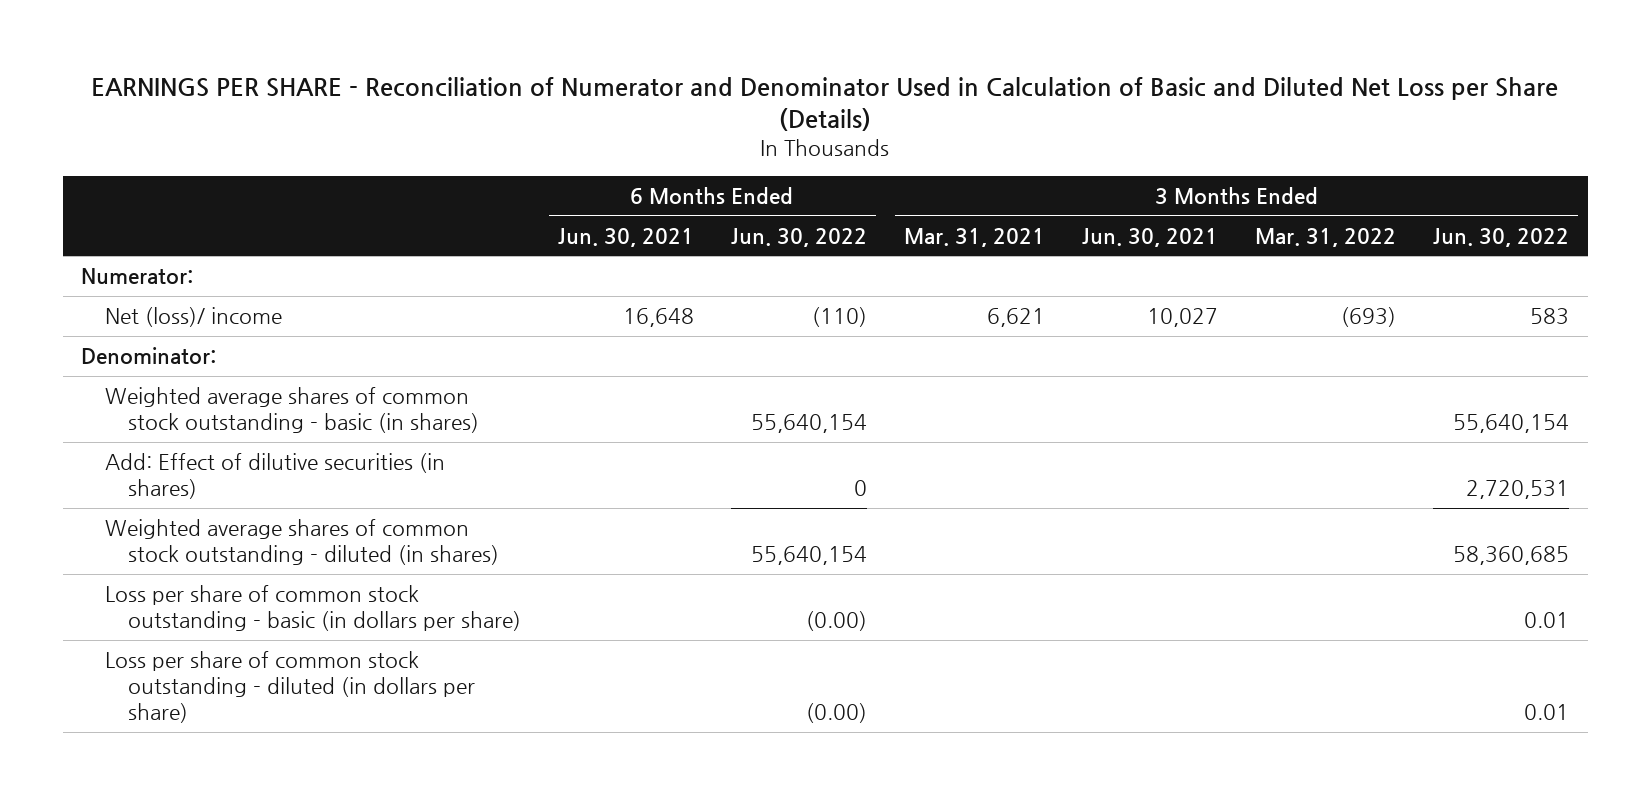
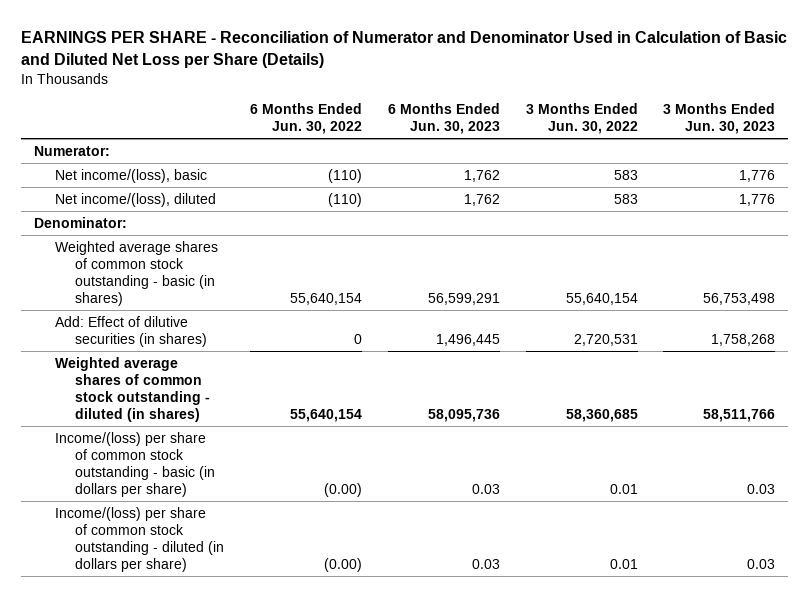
- | 6 Months Ended Jun. 30, 2021 | 6 Months Ended Jun. 30, 2022 | 3 Months Ended Mar. 31, 2021 | 3 Months Ended Jun. 30, 2021 | 3 Months Ended Mar. 31, 2022 | 3 Months Ended Jun. 30, 2022
+ | 6 Months Ended Jun. 30, 2022 | 6 Months Ended Jun. 30, 2023 | 3 Months Ended Jun. 30, 2022 | 3 Months Ended Jun. 30, 2023
- Net (loss)/ income | 16,648 | (110) | 6,621 | 10,027 | (693) | 583
+ Net income/(loss), basic | (110) | 1,762 | 583 | 1,776
+ Net income/(loss), diluted | (110) | 1,762 | 583 | 1,776
- Loss per share of common stock outstanding - basic (in dollars per share) | | (0.00) | | | | 0.01
- Loss per share of common stock outstanding - diluted (in dollars per share) | | (0.00) | | | | 0.01
+ Income/(loss) per share of common stock outstanding - basic (in dollars per share) | (0.00) | 0.03 | 0.01 | 0.03
+ Income/(loss) per share of common stock outstanding - diluted (in dollars per share) | (0.00) | 0.03 | 0.01 | 0.03

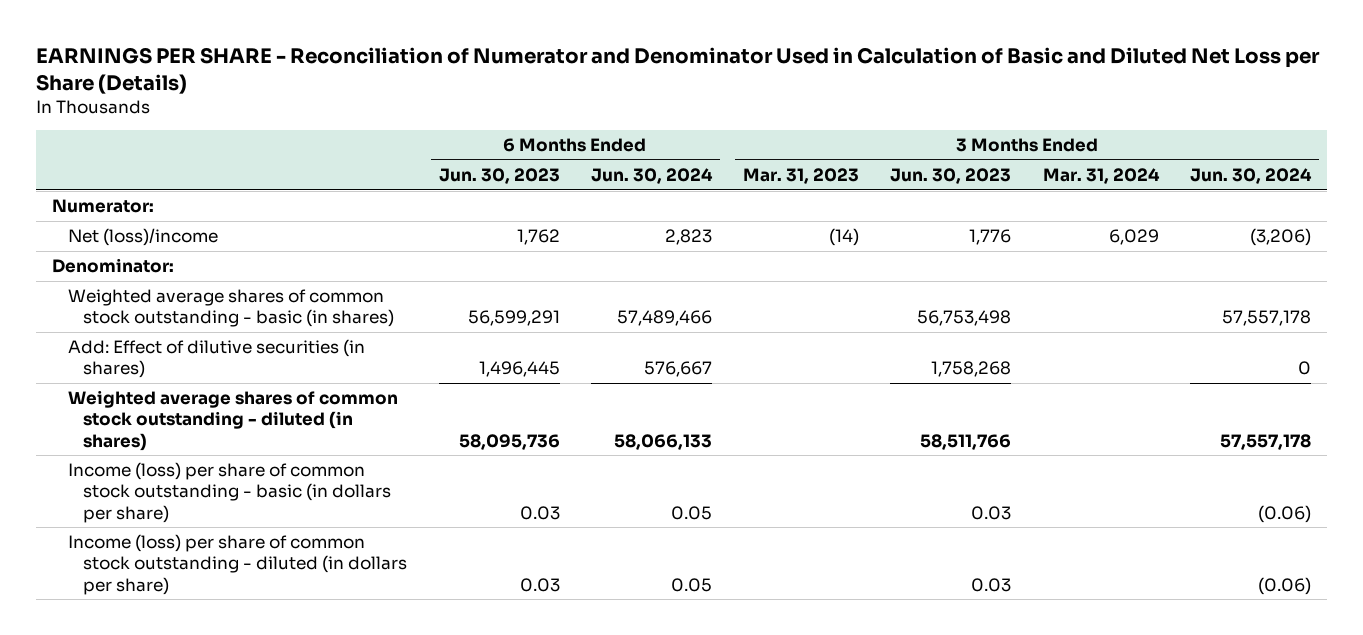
- | 6 Months Ended Jun. 30, 2022 | 6 Months Ended Jun. 30, 2023 | 3 Months Ended Jun. 30, 2022 | 3 Months Ended Jun. 30, 2023
+ | 6 Months Ended Jun. 30, 2023 | 6 Months Ended Jun. 30, 2024 | 3 Months Ended Mar. 31, 2023 | 3 Months Ended Jun. 30, 2023 | 3 Months Ended Mar. 31, 2024 | 3 Months Ended Jun. 30, 2024
- Net income/(loss), basic | (110) | 1,762 | 583 | 1,776
- Net income/(loss), diluted | (110) | 1,762 | 583 | 1,776
+ Net (loss)/income | 1,762 | 2,823 | (14) | 1,776 | 6,029 | (3,206)
- Income/(loss) per share of common stock outstanding - basic (in dollars per share) | (0.00) | 0.03 | 0.01 | 0.03
- Income/(loss) per share of common stock outstanding - diluted (in dollars per share) | (0.00) | 0.03 | 0.01 | 0.03
+ Income (loss) per share of common stock outstanding - basic (in dollars per share) | 0.03 | 0.05 | | 0.03 | | (0.06)
+ Income (loss) per share of common stock outstanding - diluted (in dollars per share) | 0.03 | 0.05 | | 0.03 | | (0.06)

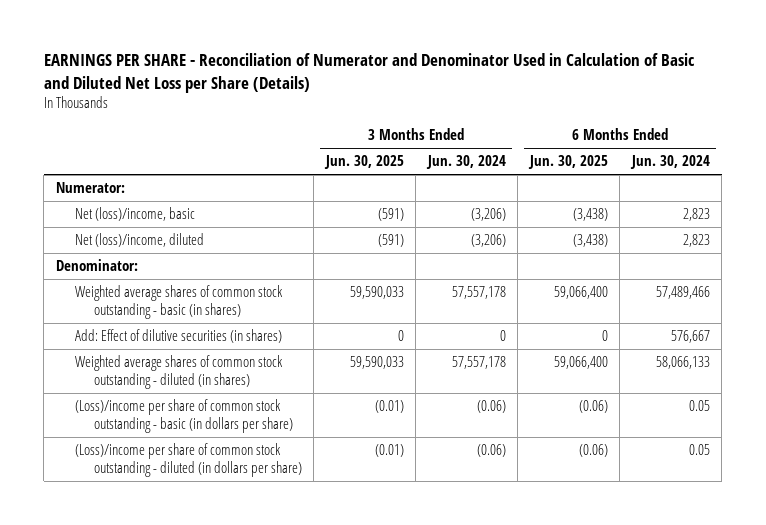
- | 6 Months Ended Jun. 30, 2023 | 6 Months Ended Jun. 30, 2024 | 3 Months Ended Mar. 31, 2023 | 3 Months Ended Jun. 30, 2023 | 3 Months Ended Mar. 31, 2024 | 3 Months Ended Jun. 30, 2024
+ | 3 Months Ended Jun. 30, 2025 | 3 Months Ended Jun. 30, 2024 | 6 Months Ended Jun. 30, 2025 | 6 Months Ended Jun. 30, 2024
- Net (loss)/income | 1,762 | 2,823 | (14) | 1,776 | 6,029 | (3,206)
+ Net (loss)/income, basic | (591) | (3,206) | (3,438) | 2,823
+ Net (loss)/income, diluted | (591) | (3,206) | (3,438) | 2,823
- Income (loss) per share of common stock outstanding - basic (in dollars per share) | 0.03 | 0.05 | | 0.03 | | (0.06)
- Income (loss) per share of common stock outstanding - diluted (in dollars per share) | 0.03 | 0.05 | | 0.03 | | (0.06)
+ (Loss)/income per share of common stock outstanding - basic (in dollars per share) | (0.01) | (0.06) | (0.06) | 0.05
+ (Loss)/income per share of common stock outstanding - diluted (in dollars per share) | (0.01) | (0.06) | (0.06) | 0.05

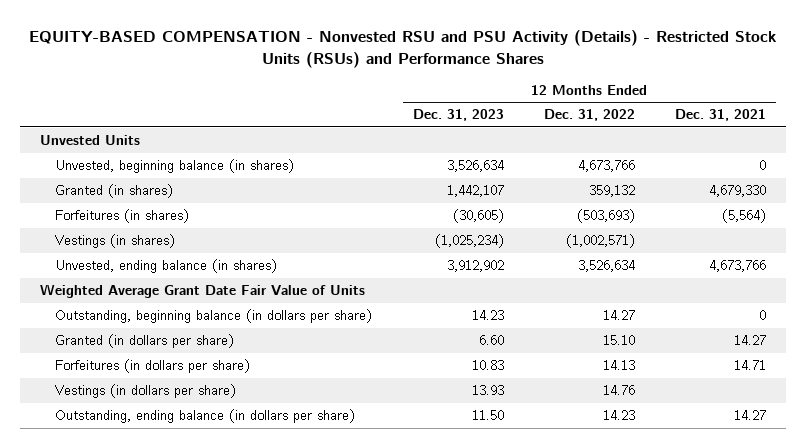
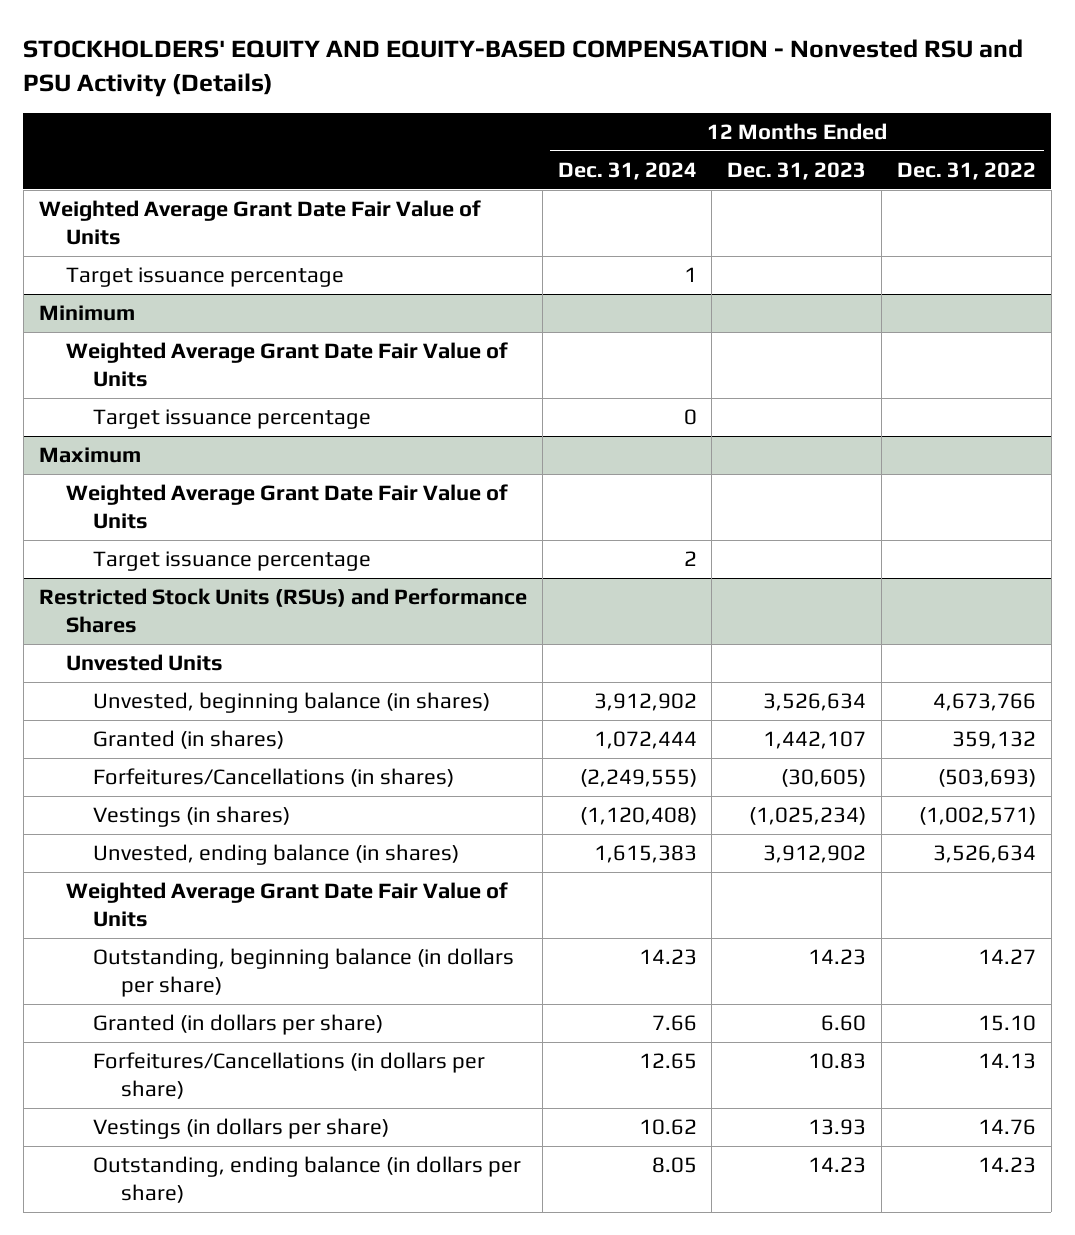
- EQUITY-BASED COMPENSATION - Nonvested RSU and PSU Activity (Details) - Restricted Stock Units (RSUs) and Performance Shares
+ STOCKHOLDERS' EQUITY AND EQUITY-BASED COMPENSATION - Nonvested RSU and PSU Activity (Details)
- | 12 Months Ended Dec. 31, 2023 | 12 Months Ended Dec. 31, 2022 | 12 Months Ended Dec. 31, 2021
+ | 12 Months Ended Dec. 31, 2024 | 12 Months Ended Dec. 31, 2023 | 12 Months Ended Dec. 31, 2022
+ Weighted Average Grant Date Fair Value of Units
+ Target issuance percentage | 1 | |
+ Minimum
+ Weighted Average Grant Date Fair Value of Units
+ Target issuance percentage | 0 | |
+ Maximum
+ Weighted Average Grant Date Fair Value of Units
+ Target issuance percentage | 2 | |
+ Restricted Stock Units (RSUs) and Performance Shares
- Forfeitures (in shares) | (30,605) | (503,693) | (5,564)
+ Forfeitures/Cancellations (in shares) | (2,249,555) | (30,605) | (503,693)
- Forfeitures (in dollars per share) | 10.83 | 14.13 | 14.71
+ Forfeitures/Cancellations (in dollars per share) | 12.65 | 10.83 | 14.13
- Outstanding, ending balance (in dollars per share) | 11.50 | 14.23 | 14.27
+ Outstanding, ending balance (in dollars per share) | 8.05 | 14.23 | 14.23

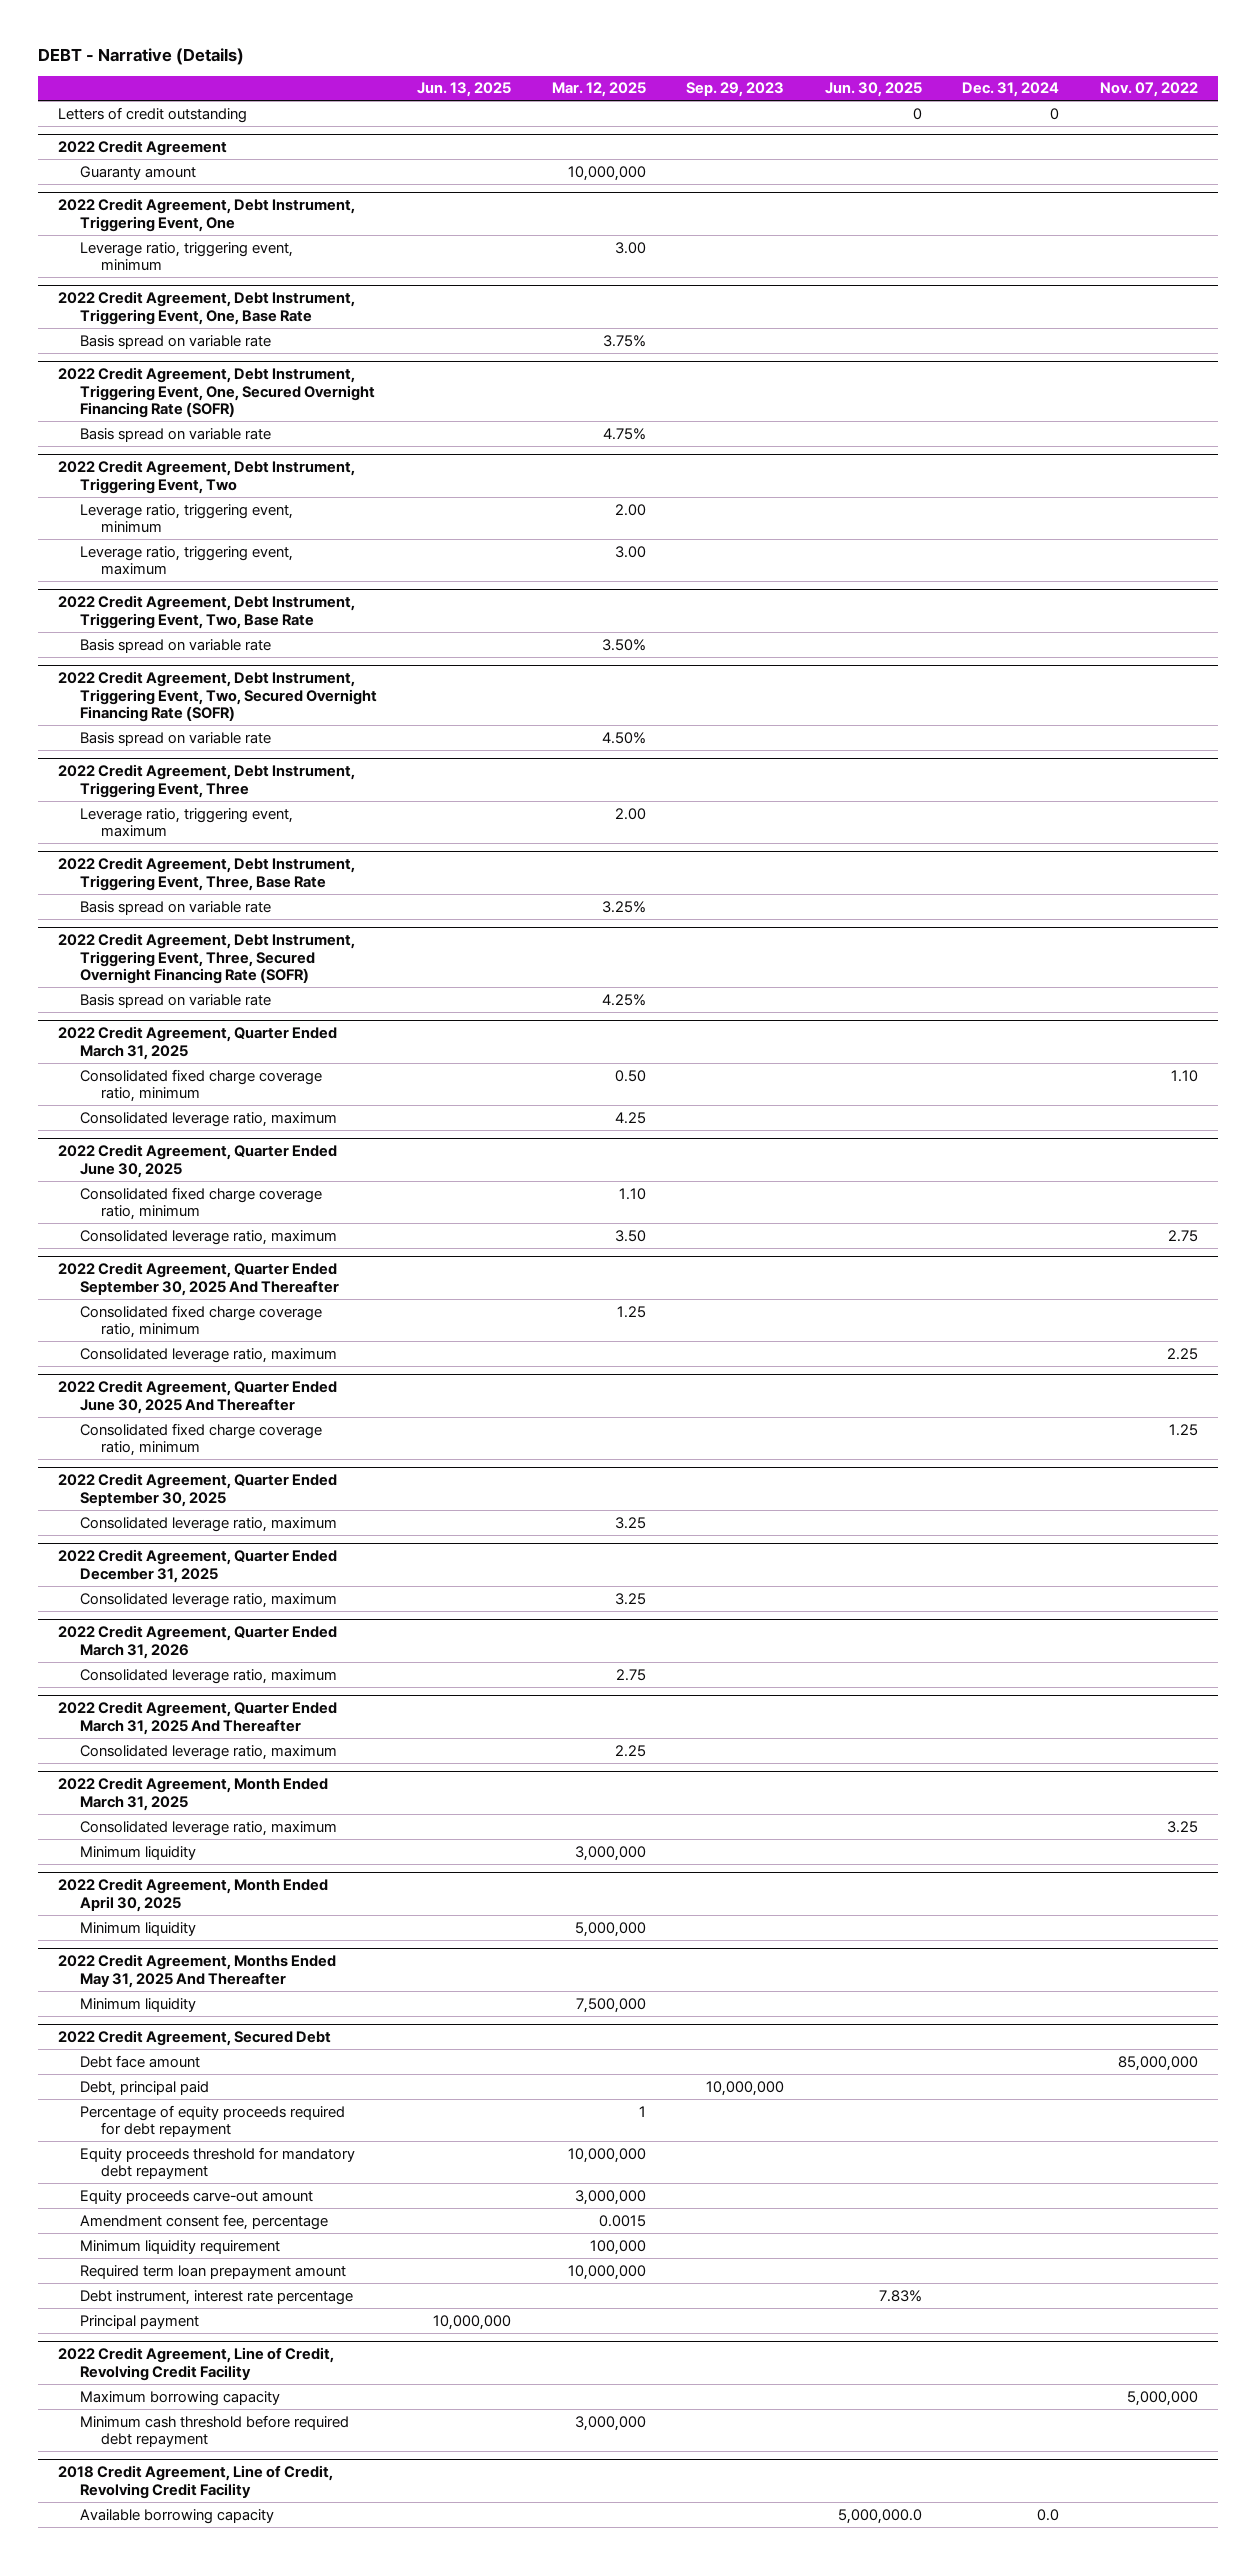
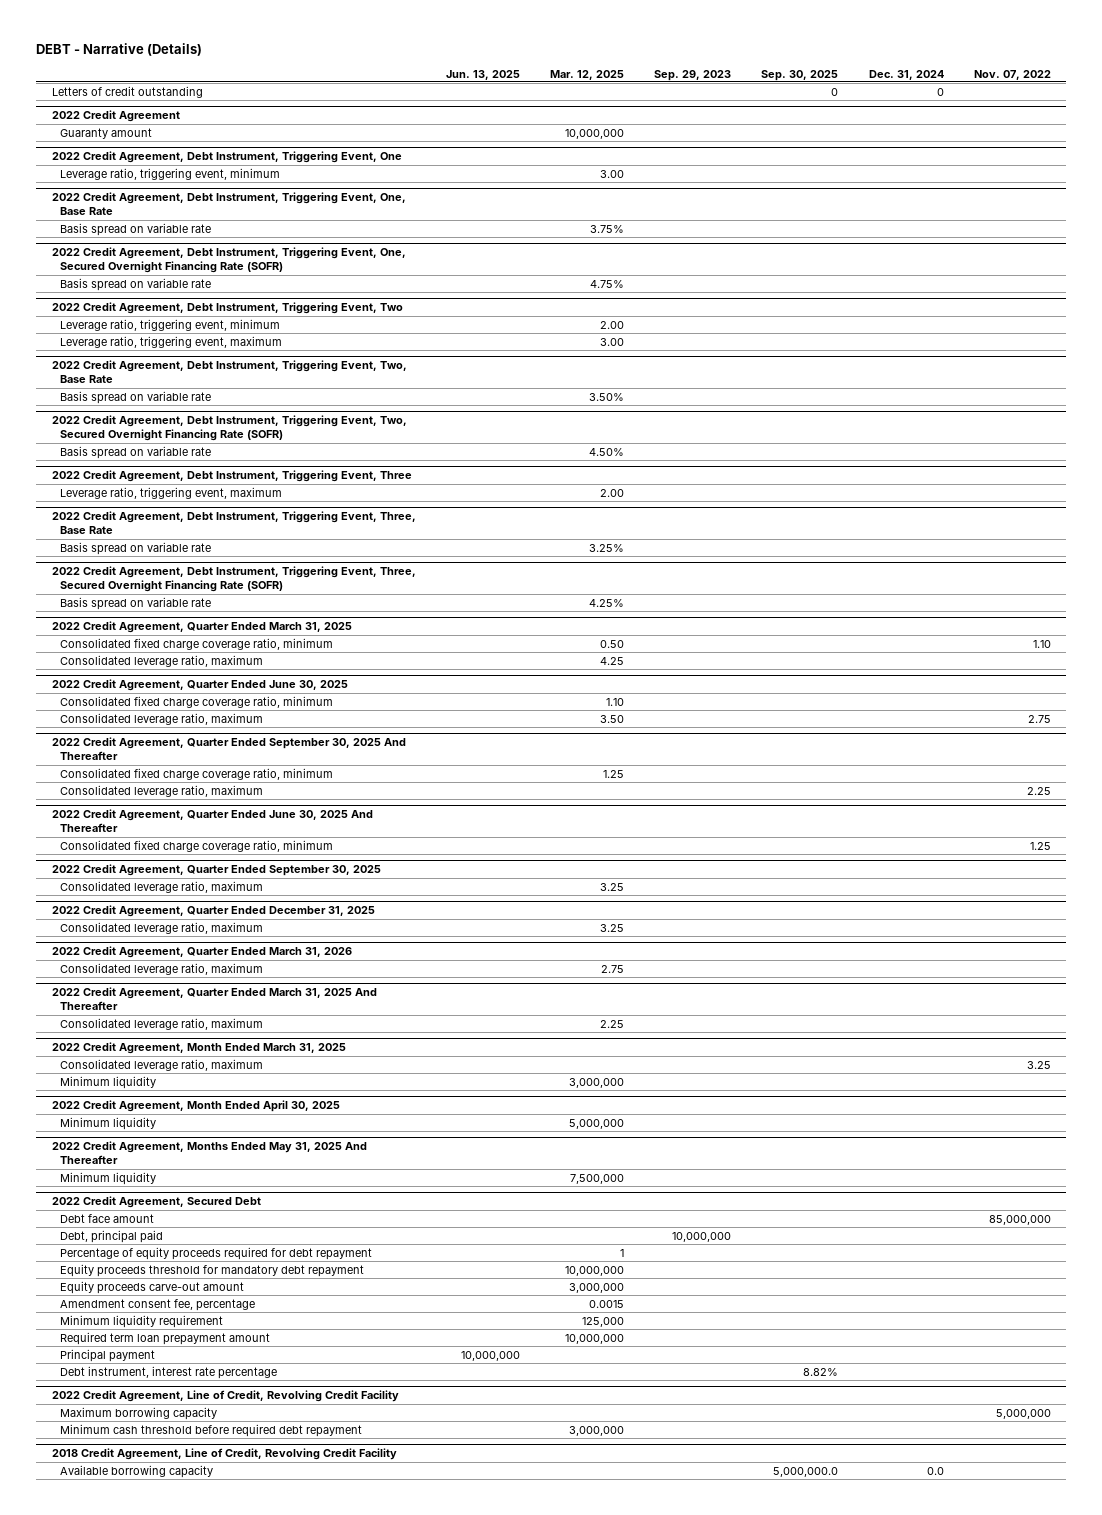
- | Jun. 13, 2025 | Mar. 12, 2025 | Sep. 29, 2023 | Jun. 30, 2025 | Dec. 31, 2024 | Nov. 07, 2022
+ | Jun. 13, 2025 | Mar. 12, 2025 | Sep. 29, 2023 | Sep. 30, 2025 | Dec. 31, 2024 | Nov. 07, 2022
@ 2022 Credit Agreement, Secured Debt
- Minimum liquidity requirement | | 100,000 | | | |
+ Minimum liquidity requirement | | 125,000 | | | |
moved down: Debt instrument, interest rate percentage | | | | 8.82% | |

